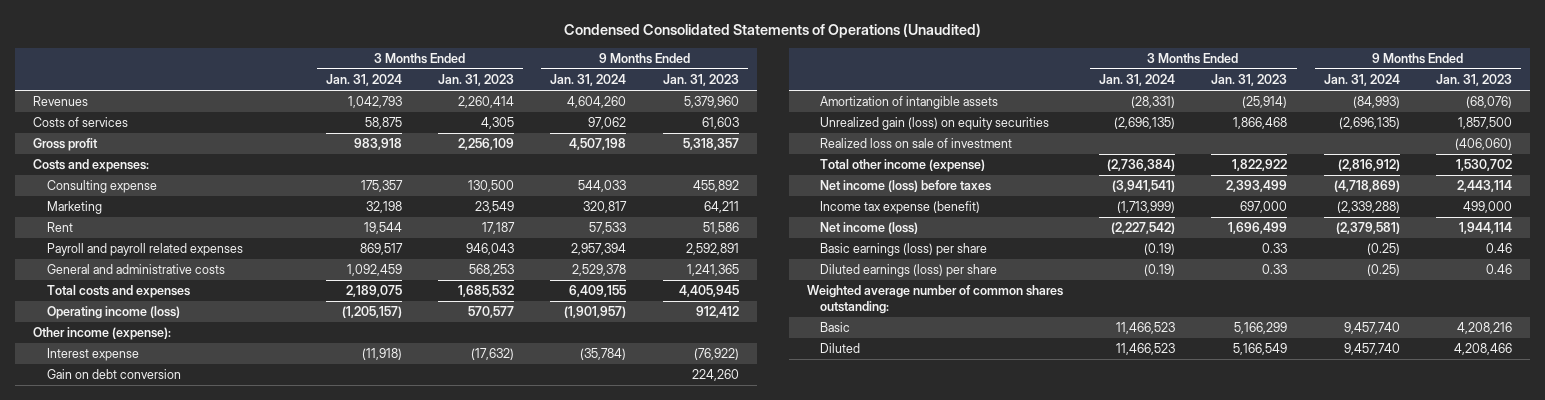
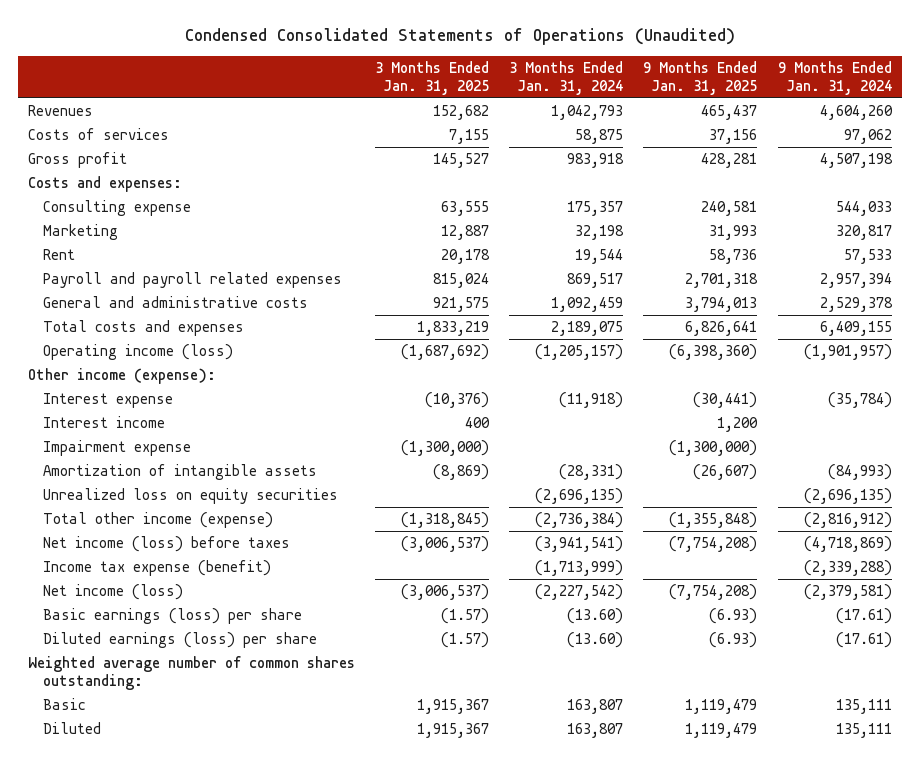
- | 3 Months Ended Jan. 31, 2024 | 3 Months Ended Jan. 31, 2023 | 9 Months Ended Jan. 31, 2024 | 9 Months Ended Jan. 31, 2023
+ | 3 Months Ended Jan. 31, 2025 | 3 Months Ended Jan. 31, 2024 | 9 Months Ended Jan. 31, 2025 | 9 Months Ended Jan. 31, 2024
- Gain on debt conversion | | | | 224,260
+ Interest income | 400 | | 1,200 |
+ Impairment expense | (1,300,000) | | (1,300,000) |
- Unrealized gain (loss) on equity securities | (2,696,135) | 1,866,468 | (2,696,135) | 1,857,500
- Realized loss on sale of investment | | | | (406,060)
+ Unrealized loss on equity securities | | (2,696,135) | | (2,696,135)
- Basic earnings (loss) per share | (0.19) | 0.33 | (0.25) | 0.46
- Diluted earnings (loss) per share | (0.19) | 0.33 | (0.25) | 0.46
+ Basic earnings (loss) per share | (1.57) | (13.60) | (6.93) | (17.61)
+ Diluted earnings (loss) per share | (1.57) | (13.60) | (6.93) | (17.61)
- Basic | 11,466,523 | 5,166,299 | 9,457,740 | 4,208,216
- Diluted | 11,466,523 | 5,166,549 | 9,457,740 | 4,208,466
+ Basic | 1,915,367 | 163,807 | 1,119,479 | 135,111
+ Diluted | 1,915,367 | 163,807 | 1,119,479 | 135,111

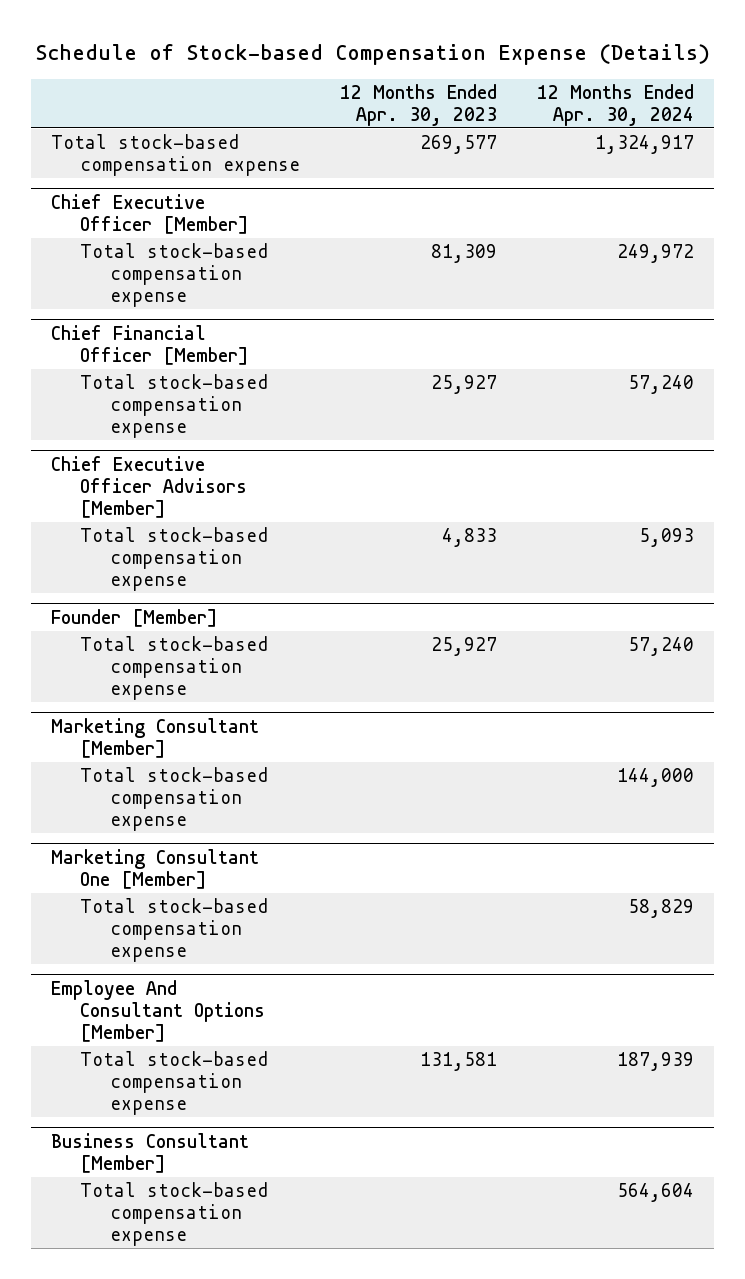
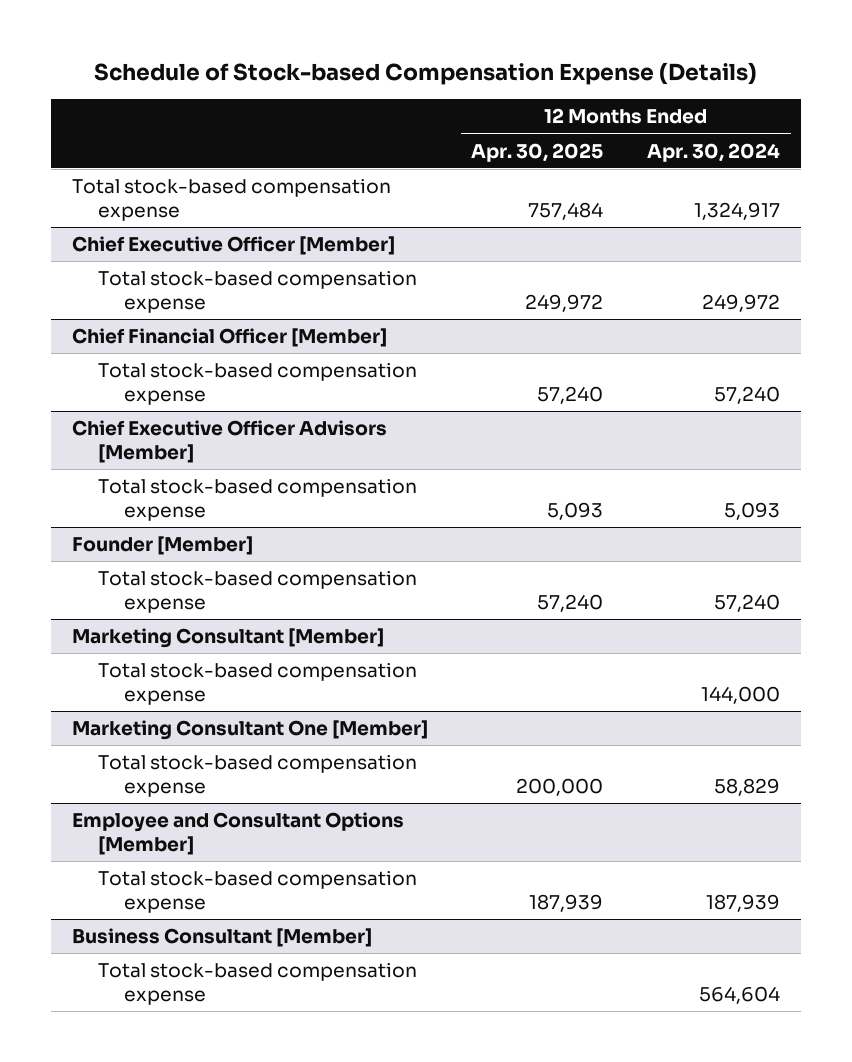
- | 12 Months Ended Apr. 30, 2023 | 12 Months Ended Apr. 30, 2024
+ | 12 Months Ended Apr. 30, 2025 | 12 Months Ended Apr. 30, 2024
- Employee And Consultant Options [Member]
+ Employee and Consultant Options [Member]

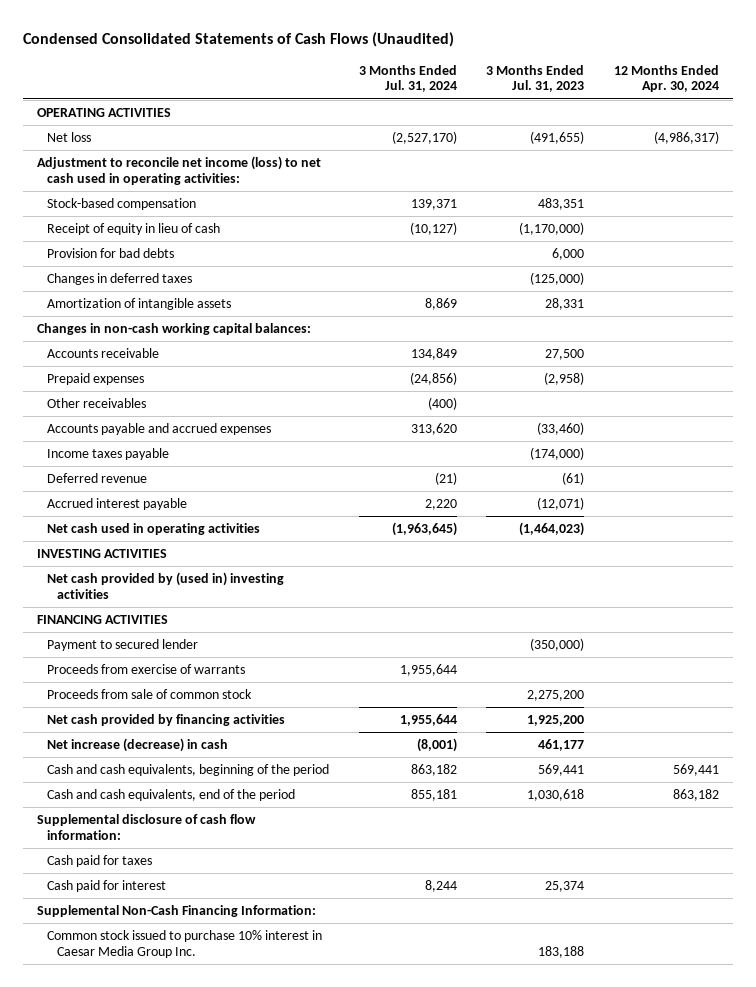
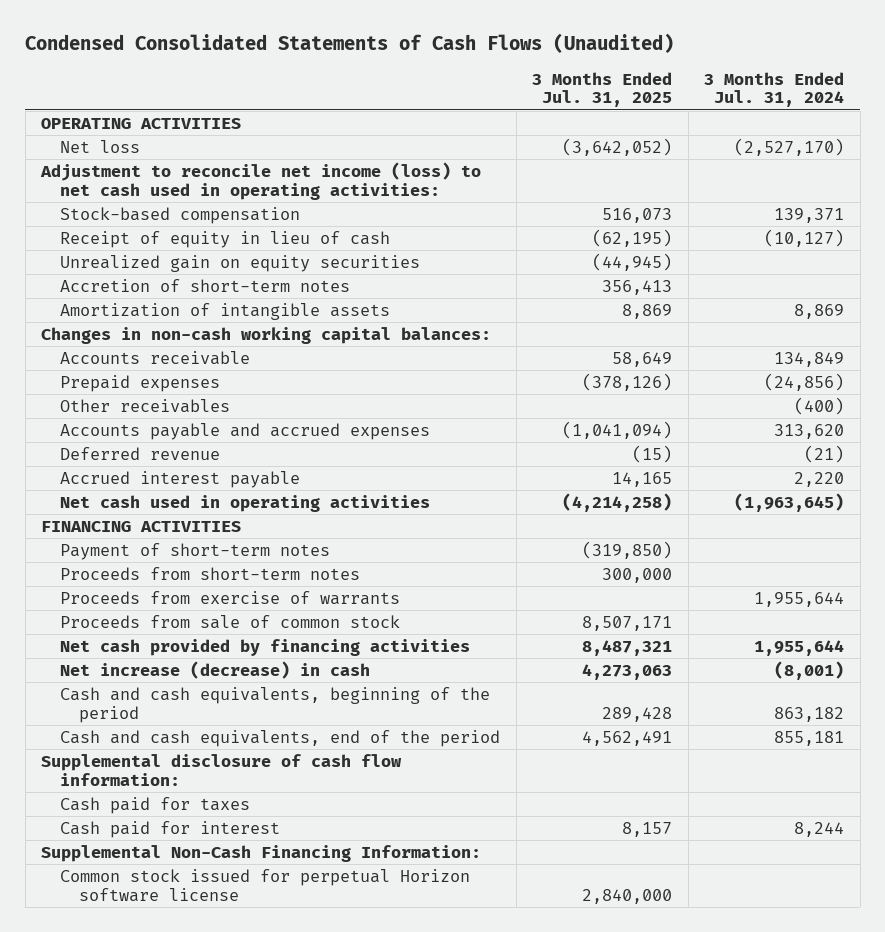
- | 3 Months Ended Jul. 31, 2024 | 3 Months Ended Jul. 31, 2023 | 12 Months Ended Apr. 30, 2024
+ | 3 Months Ended Jul. 31, 2025 | 3 Months Ended Jul. 31, 2024
- Provision for bad debts | | 6,000 |
- Changes in deferred taxes | | (125,000) |
+ Unrealized gain on equity securities | (44,945) |
+ Accretion of short-term notes | 356,413 |
- Income taxes payable | | (174,000) |
- INVESTING ACTIVITIES
- Net cash provided by (used in) investing activities
- Payment to secured lender | | (350,000) |
+ Payment of short-term notes | (319,850) |
+ Proceeds from short-term notes | 300,000 |
- Common stock issued to purchase 10% interest in Caesar Media Group Inc. | | 183,188 |
+ Common stock issued for perpetual Horizon software license | 2,840,000 |

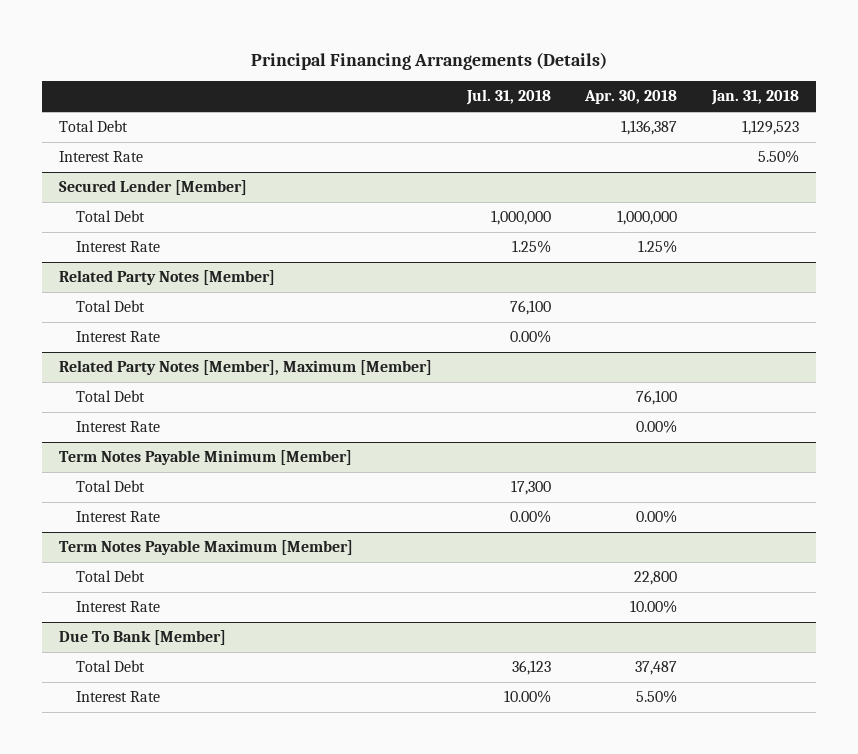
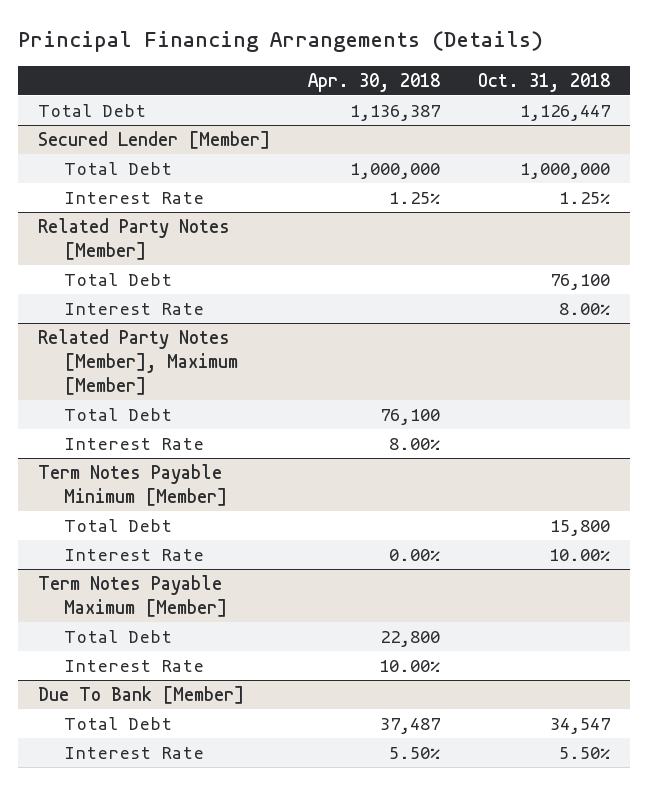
- | Jul. 31, 2018 | Apr. 30, 2018 | Jan. 31, 2018
+ | Apr. 30, 2018 | Oct. 31, 2018
- Interest Rate | | | 5.50%
@ Related Party Notes [Member], Maximum [Member]
- Interest Rate | | 0.00% |
+ Interest Rate | 8.00% |

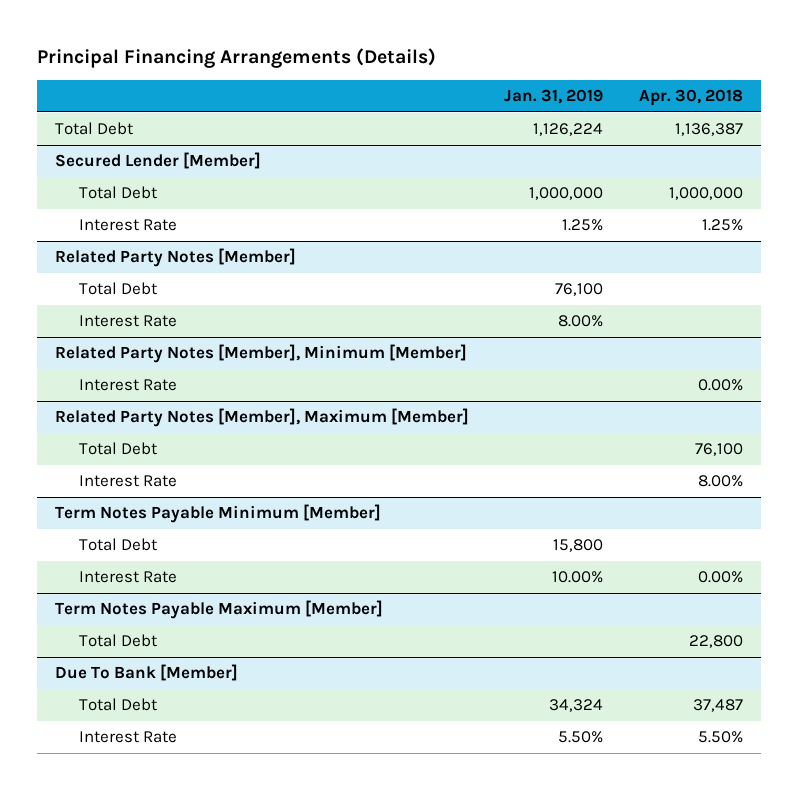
- | Apr. 30, 2018 | Oct. 31, 2018
+ | Jan. 31, 2019 | Apr. 30, 2018
+ Related Party Notes [Member], Minimum [Member]
+ Interest Rate | | 0.00%
@ Term Notes Payable Maximum [Member]
- Interest Rate | 10.00% |

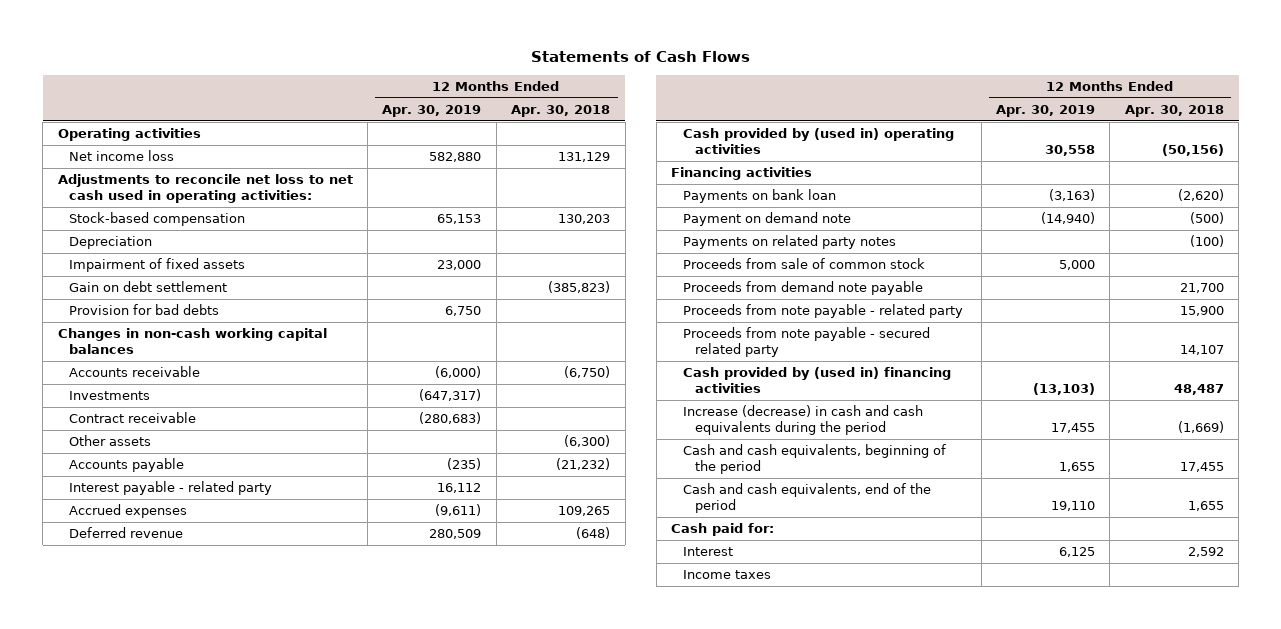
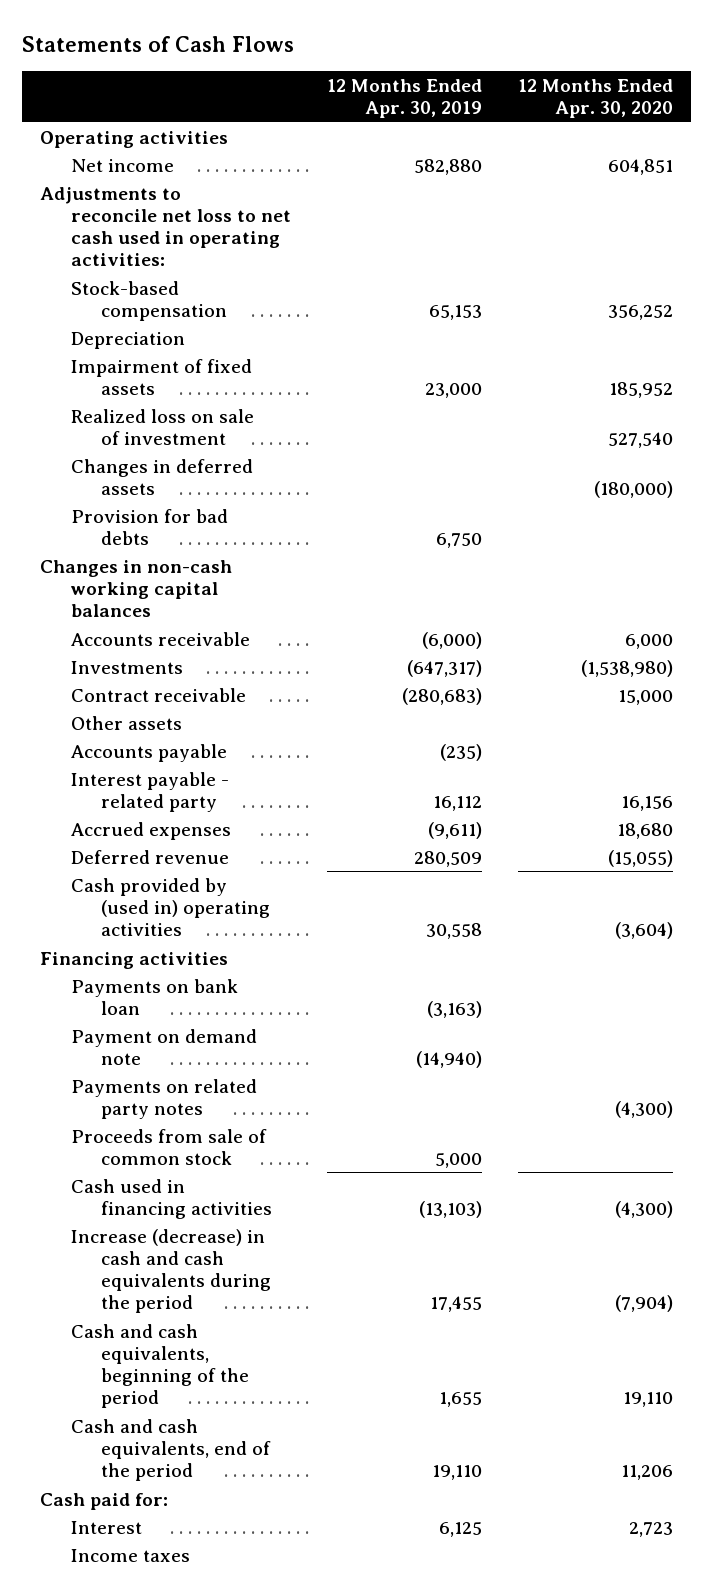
- | 12 Months Ended Apr. 30, 2019 | 12 Months Ended Apr. 30, 2018
+ | 12 Months Ended Apr. 30, 2019 | 12 Months Ended Apr. 30, 2020
- Net income loss | 582,880 | 131,129
+ Net income | 582,880 | 604,851
- Gain on debt settlement | | (385,823)
+ Realized loss on sale of investment | | 527,540
+ Changes in deferred assets | | (180,000)
- Proceeds from demand note payable | | 21,700
- Proceeds from note payable - related party | | 15,900
- Proceeds from note payable - secured related party | | 14,107
- Cash provided by (used in) financing activities | (13,103) | 48,487
+ Cash used in financing activities | (13,103) | (4,300)

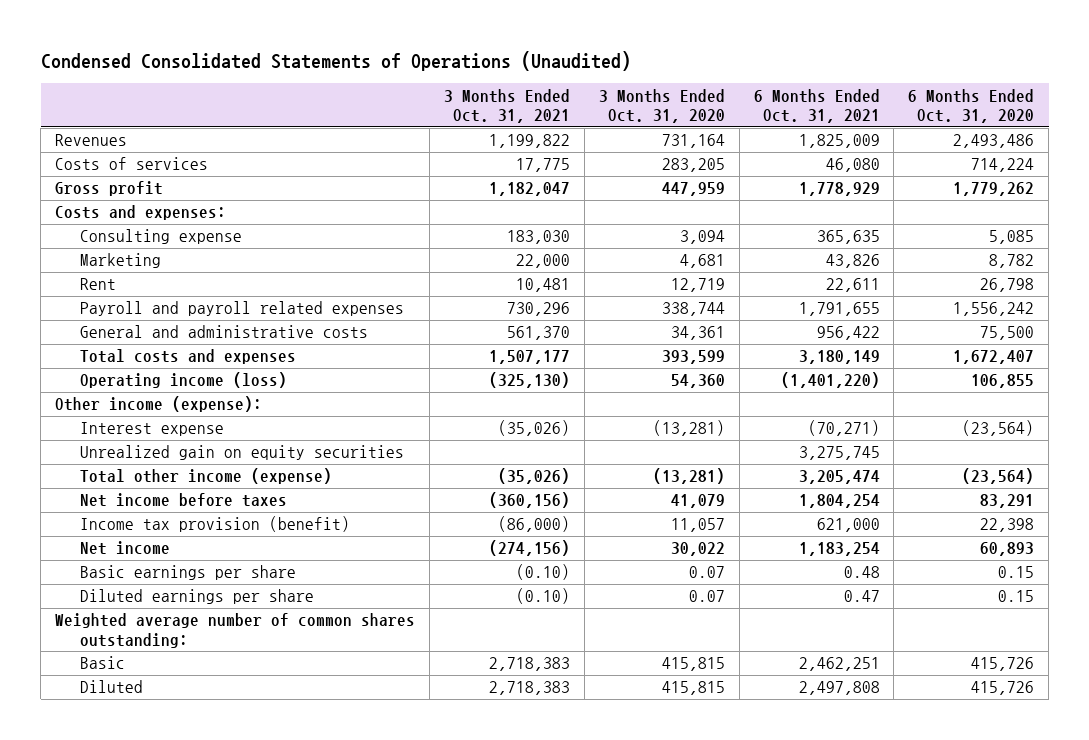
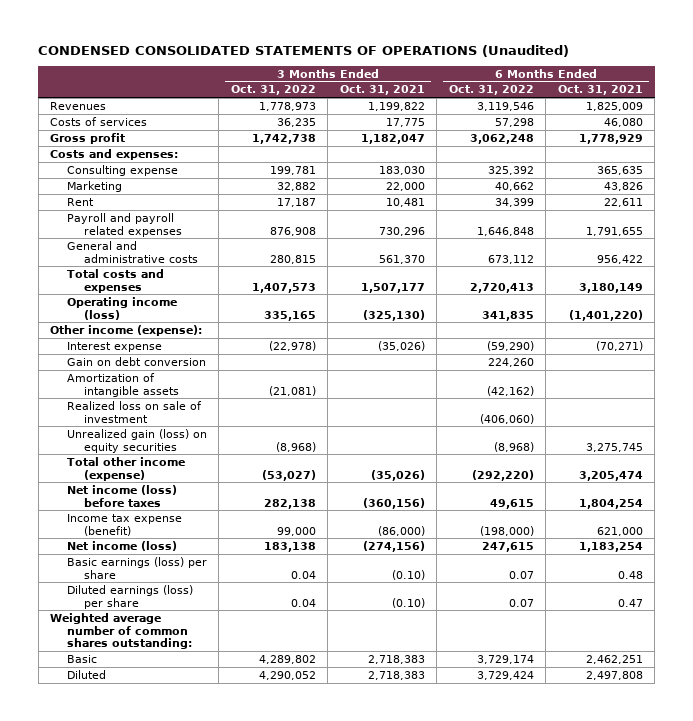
- Condensed Consolidated Statements of Operations (Unaudited)
+ CONDENSED CONSOLIDATED STATEMENTS OF OPERATIONS (Unaudited)
- | 3 Months Ended Oct. 31, 2021 | 3 Months Ended Oct. 31, 2020 | 6 Months Ended Oct. 31, 2021 | 6 Months Ended Oct. 31, 2020
+ | 3 Months Ended Oct. 31, 2022 | 3 Months Ended Oct. 31, 2021 | 6 Months Ended Oct. 31, 2022 | 6 Months Ended Oct. 31, 2021
- Unrealized gain on equity securities | | | 3,275,745 |
+ Gain on debt conversion | | | 224,260 |
+ Amortization of intangible assets | (21,081) | | (42,162) |
+ Realized loss on sale of investment | | | (406,060) |
+ Unrealized gain (loss) on equity securities | (8,968) | | (8,968) | 3,275,745
- Net income before taxes | (360,156) | 41,079 | 1,804,254 | 83,291
- Income tax provision (benefit) | (86,000) | 11,057 | 621,000 | 22,398
- Net income | (274,156) | 30,022 | 1,183,254 | 60,893
- Basic earnings per share | (0.10) | 0.07 | 0.48 | 0.15
- Diluted earnings per share | (0.10) | 0.07 | 0.47 | 0.15
+ Net income (loss) before taxes | 282,138 | (360,156) | 49,615 | 1,804,254
+ Income tax expense (benefit) | 99,000 | (86,000) | (198,000) | 621,000
+ Net income (loss) | 183,138 | (274,156) | 247,615 | 1,183,254
+ Basic earnings (loss) per share | 0.04 | (0.10) | 0.07 | 0.48
+ Diluted earnings (loss) per share | 0.04 | (0.10) | 0.07 | 0.47

